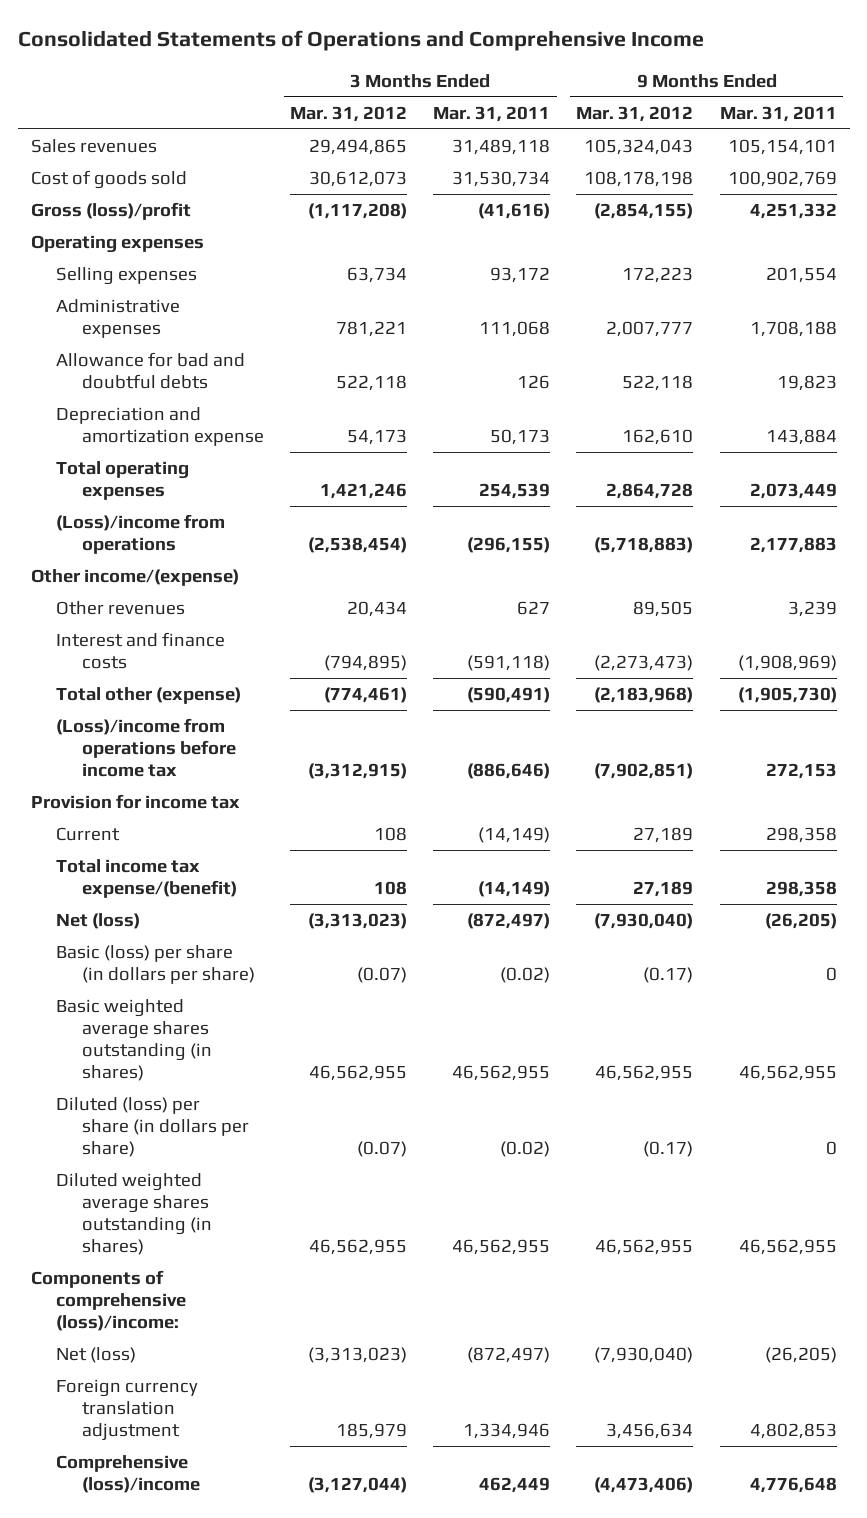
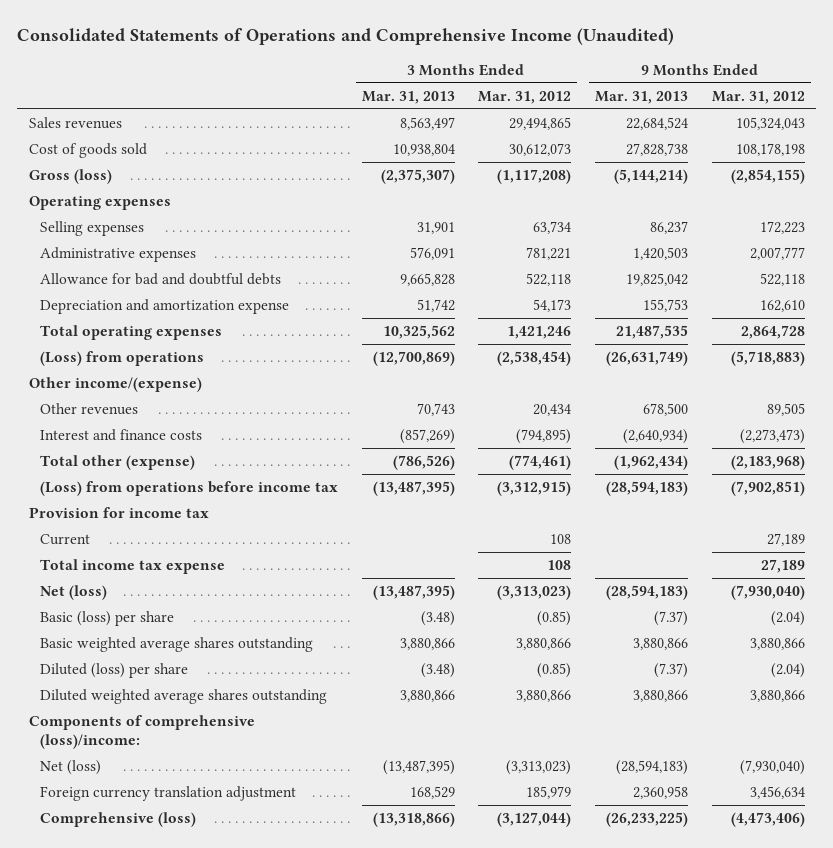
- Consolidated Statements of Operations and Comprehensive Income
+ Consolidated Statements of Operations and Comprehensive Income (Unaudited)
- | 3 Months Ended Mar. 31, 2012 | 3 Months Ended Mar. 31, 2011 | 9 Months Ended Mar. 31, 2012 | 9 Months Ended Mar. 31, 2011
+ | 3 Months Ended Mar. 31, 2013 | 3 Months Ended Mar. 31, 2012 | 9 Months Ended Mar. 31, 2013 | 9 Months Ended Mar. 31, 2012
- Gross (loss)/profit | (1,117,208) | (41,616) | (2,854,155) | 4,251,332
+ Gross (loss) | (2,375,307) | (1,117,208) | (5,144,214) | (2,854,155)
- (Loss)/income from operations | (2,538,454) | (296,155) | (5,718,883) | 2,177,883
+ (Loss) from operations | (12,700,869) | (2,538,454) | (26,631,749) | (5,718,883)
- (Loss)/income from operations before income tax | (3,312,915) | (886,646) | (7,902,851) | 272,153
+ (Loss) from operations before income tax | (13,487,395) | (3,312,915) | (28,594,183) | (7,902,851)
- Total income tax expense/(benefit) | 108 | (14,149) | 27,189 | 298,358
+ Total income tax expense | | 108 | | 27,189
- Basic (loss) per share (in dollars per share) | (0.07) | (0.02) | (0.17) | 0
- Basic weighted average shares outstanding (in shares) | 46,562,955 | 46,562,955 | 46,562,955 | 46,562,955
- Diluted (loss) per share (in dollars per share) | (0.07) | (0.02) | (0.17) | 0
- Diluted weighted average shares outstanding (in shares) | 46,562,955 | 46,562,955 | 46,562,955 | 46,562,955
+ Basic (loss) per share | (3.48) | (0.85) | (7.37) | (2.04)
+ Basic weighted average shares outstanding | 3,880,866 | 3,880,866 | 3,880,866 | 3,880,866
+ Diluted (loss) per share | (3.48) | (0.85) | (7.37) | (2.04)
+ Diluted weighted average shares outstanding | 3,880,866 | 3,880,866 | 3,880,866 | 3,880,866
- Comprehensive (loss)/income | (3,127,044) | 462,449 | (4,473,406) | 4,776,648
+ Comprehensive (loss) | (13,318,866) | (3,127,044) | (26,233,225) | (4,473,406)

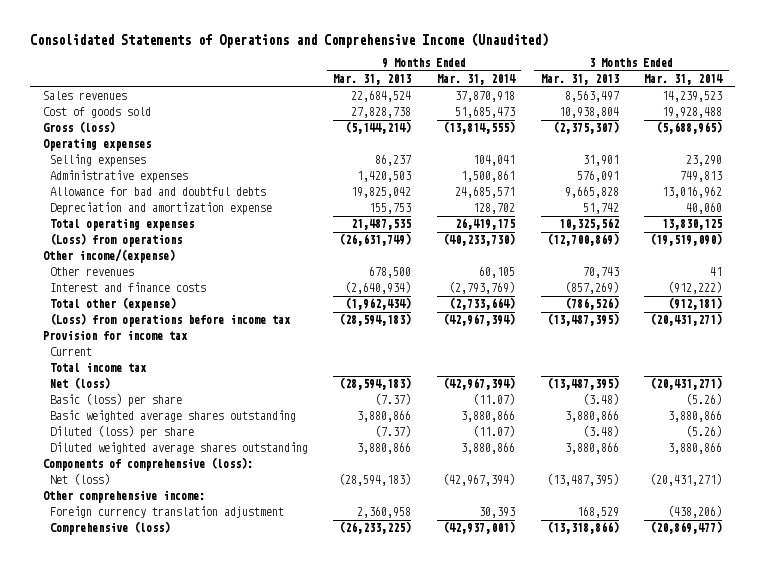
- | 3 Months Ended Mar. 31, 2013 | 3 Months Ended Mar. 31, 2012 | 9 Months Ended Mar. 31, 2013 | 9 Months Ended Mar. 31, 2012
+ | 9 Months Ended Mar. 31, 2013 | 9 Months Ended Mar. 31, 2014 | 3 Months Ended Mar. 31, 2013 | 3 Months Ended Mar. 31, 2014
- Total income tax expense | | 108 | | 27,189
+ Total income tax
- Components of comprehensive (loss)/income:
+ Components of comprehensive (loss):
+ Other comprehensive income:

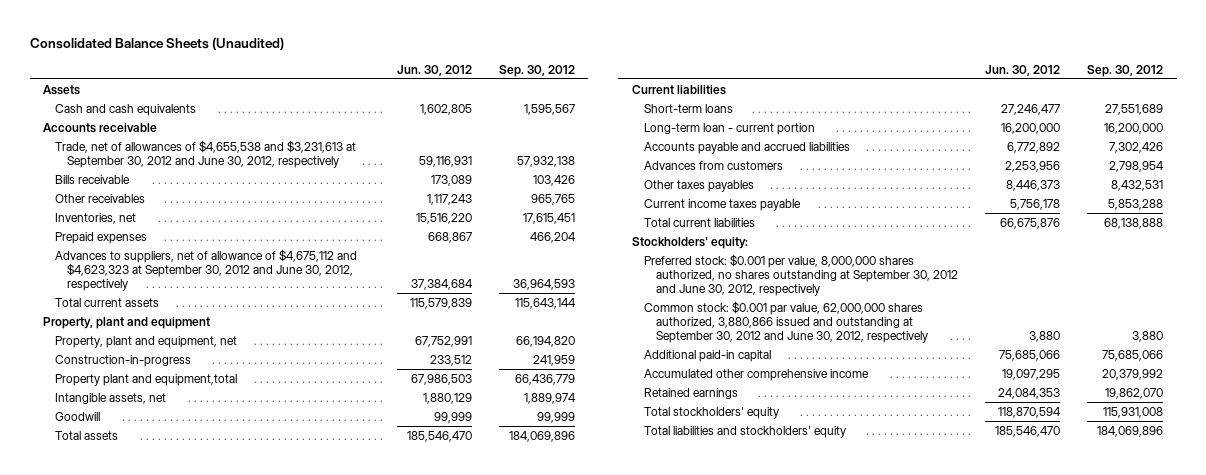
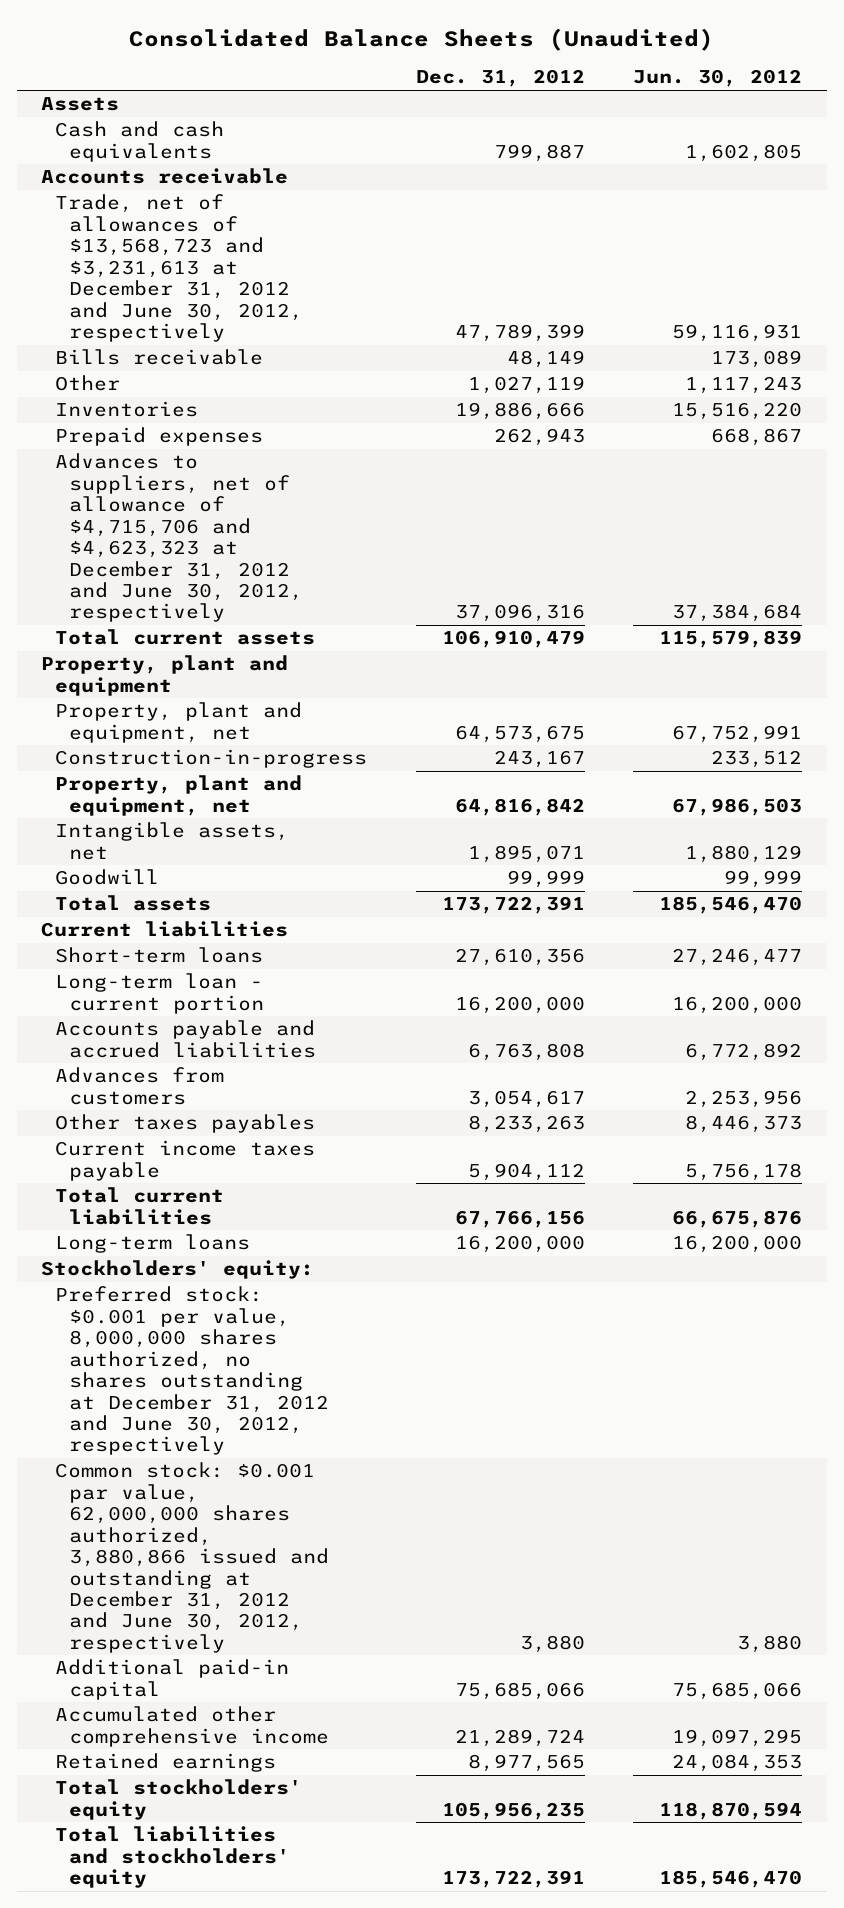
- | Jun. 30, 2012 | Sep. 30, 2012
+ | Dec. 31, 2012 | Jun. 30, 2012
- Trade, net of allowances of $4,655,538 and $3,231,613 at September 30, 2012 and June 30, 2012, respectively | 59,116,931 | 57,932,138
+ Trade, net of allowances of $13,568,723 and $3,231,613 at December 31, 2012 and June 30, 2012, respectively | 47,789,399 | 59,116,931
- Other receivables | 1,117,243 | 965,765
- Inventories, net | 15,516,220 | 17,615,451
+ Other | 1,027,119 | 1,117,243
+ Inventories | 19,886,666 | 15,516,220
- Advances to suppliers, net of allowance of $4,675,112 and $4,623,323 at September 30, 2012 and June 30, 2012, respectively | 37,384,684 | 36,964,593
+ Advances to suppliers, net of allowance of $4,715,706 and $4,623,323 at December 31, 2012 and June 30, 2012, respectively | 37,096,316 | 37,384,684
- Property plant and equipment,total | 67,986,503 | 66,436,779
+ Property, plant and equipment, net | 64,816,842 | 67,986,503
+ Long-term loans | 16,200,000 | 16,200,000
- Preferred stock: $0.001 per value, 8,000,000 shares authorized, no shares outstanding at September 30, 2012 and June 30, 2012, respectively
- Common stock: $0.001 par value, 62,000,000 shares authorized, 3,880,866 issued and outstanding at September 30, 2012 and June 30, 2012, respectively | 3,880 | 3,880
+ Preferred stock: $0.001 per value, 8,000,000 shares authorized, no shares outstanding at December 31, 2012 and June 30, 2012, respectively
+ Common stock: $0.001 par value, 62,000,000 shares authorized, 3,880,866 issued and outstanding at December 31, 2012 and June 30, 2012, respectively | 3,880 | 3,880

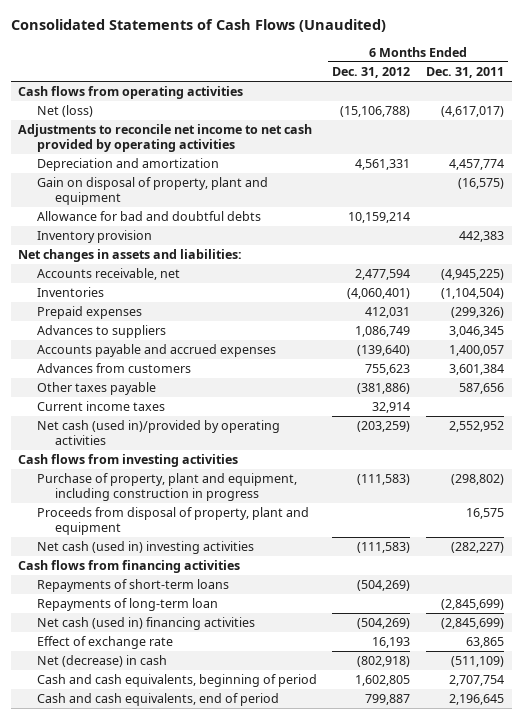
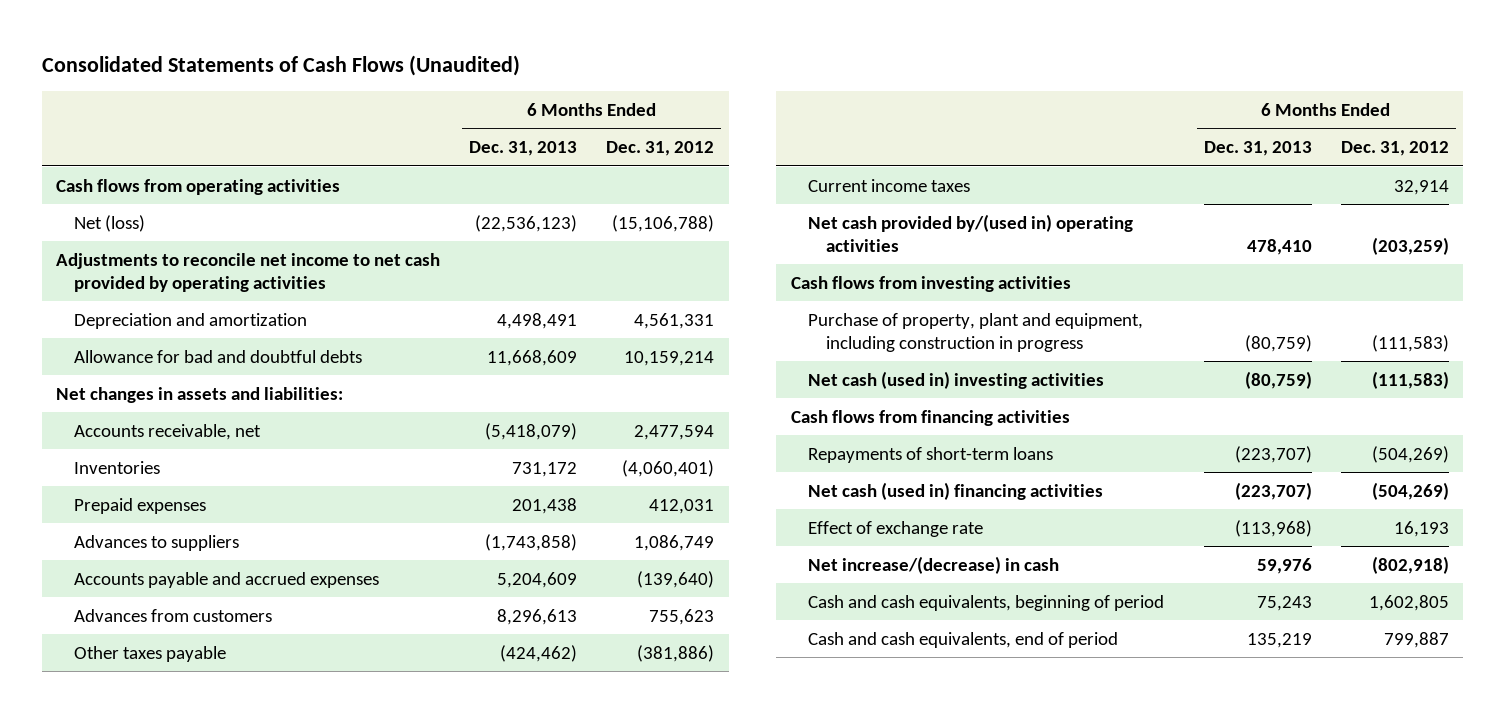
- | 6 Months Ended Dec. 31, 2012 | 6 Months Ended Dec. 31, 2011
+ | 6 Months Ended Dec. 31, 2013 | 6 Months Ended Dec. 31, 2012
- Gain on disposal of property, plant and equipment | | (16,575)
- Inventory provision | | 442,383
- Net cash (used in)/provided by operating activities | (203,259) | 2,552,952
+ Net cash provided by/(used in) operating activities | 478,410 | (203,259)
- Proceeds from disposal of property, plant and equipment | | 16,575
- Repayments of long-term loan | | (2,845,699)
- Net (decrease) in cash | (802,918) | (511,109)
+ Net increase/(decrease) in cash | 59,976 | (802,918)

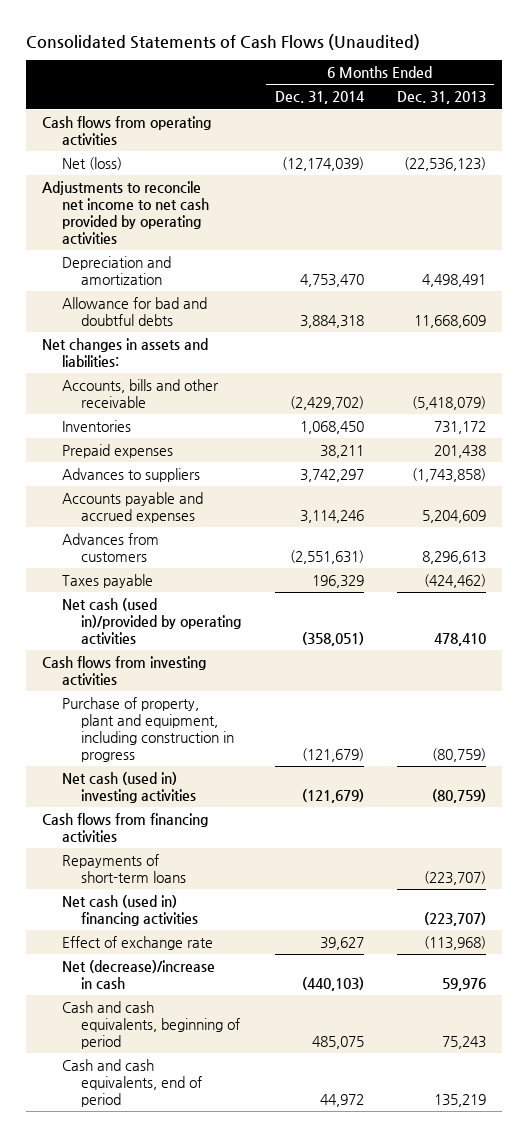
- | 6 Months Ended Dec. 31, 2013 | 6 Months Ended Dec. 31, 2012
+ | 6 Months Ended Dec. 31, 2014 | 6 Months Ended Dec. 31, 2013
- Accounts receivable, net | (5,418,079) | 2,477,594
+ Accounts, bills and other receivable | (2,429,702) | (5,418,079)
- Other taxes payable | (424,462) | (381,886)
- Current income taxes | | 32,914
- Net cash provided by/(used in) operating activities | 478,410 | (203,259)
+ Taxes payable | 196,329 | (424,462)
+ Net cash (used in)/provided by operating activities | (358,051) | 478,410
- Net increase/(decrease) in cash | 59,976 | (802,918)
+ Net (decrease)/increase in cash | (440,103) | 59,976

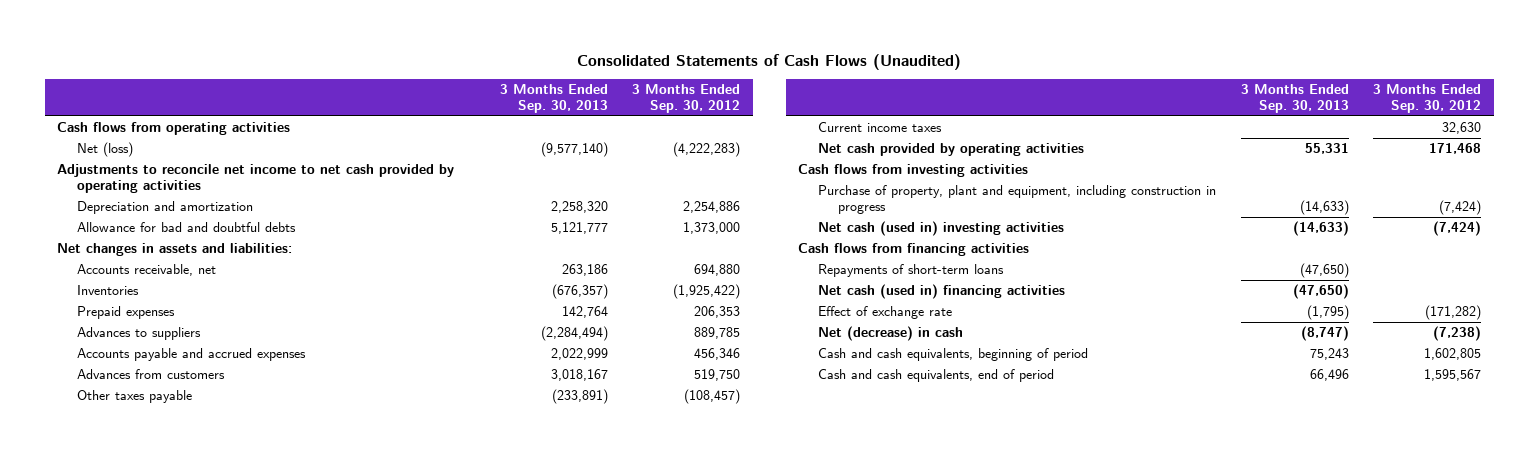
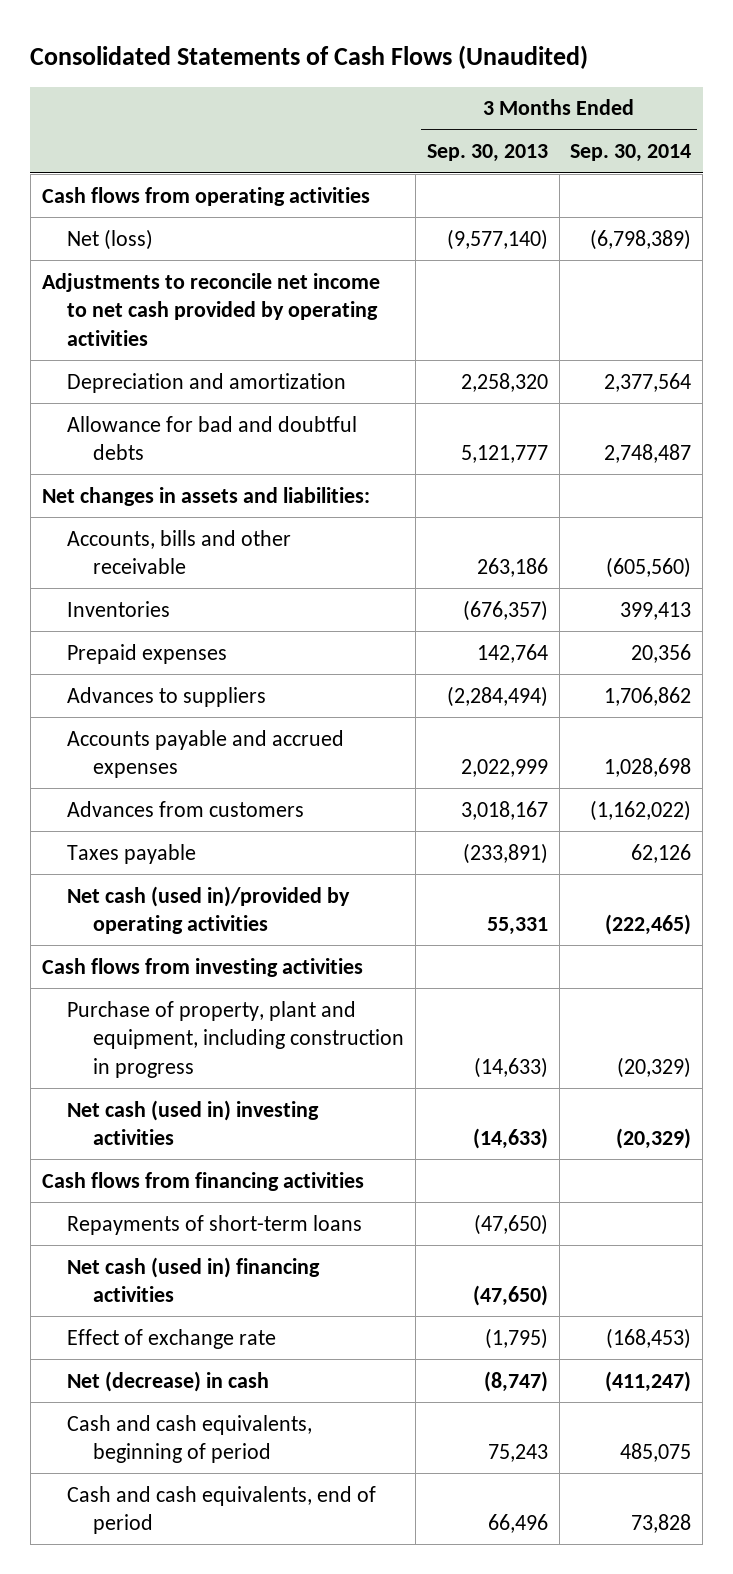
- | 3 Months Ended Sep. 30, 2013 | 3 Months Ended Sep. 30, 2012
+ | 3 Months Ended Sep. 30, 2013 | 3 Months Ended Sep. 30, 2014
- Accounts receivable, net | 263,186 | 694,880
+ Accounts, bills and other receivable | 263,186 | (605,560)
- Other taxes payable | (233,891) | (108,457)
- Current income taxes | | 32,630
- Net cash provided by operating activities | 55,331 | 171,468
+ Taxes payable | (233,891) | 62,126
+ Net cash (used in)/provided by operating activities | 55,331 | (222,465)

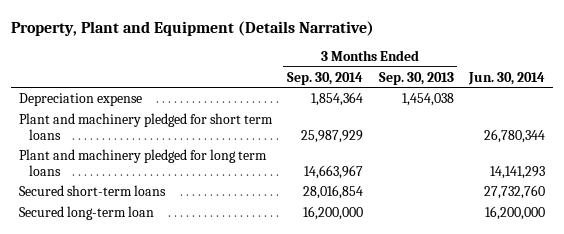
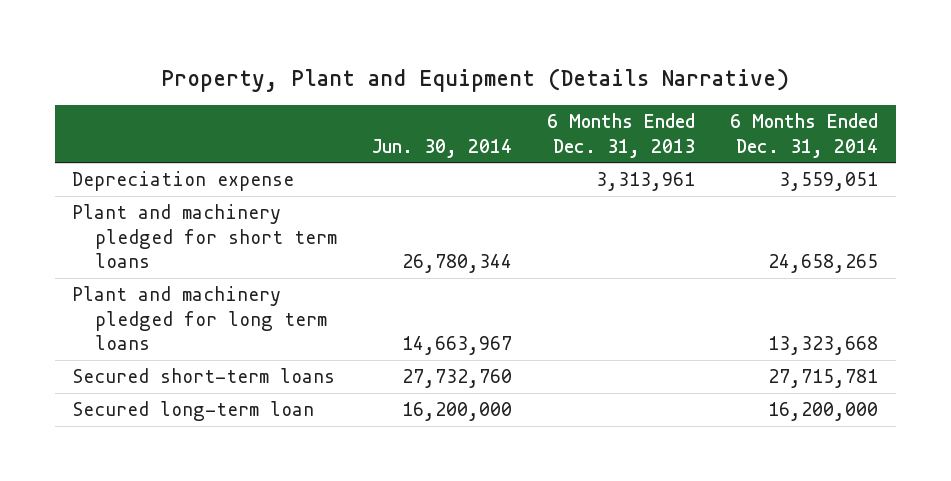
- | 3 Months Ended Sep. 30, 2014 | 3 Months Ended Sep. 30, 2013 | Jun. 30, 2014
+ | Jun. 30, 2014 | 6 Months Ended Dec. 31, 2013 | 6 Months Ended Dec. 31, 2014
- Plant and machinery pledged for long term loans | 14,663,967 | | 14,141,293
+ Plant and machinery pledged for long term loans | 14,663,967 | | 13,323,668

